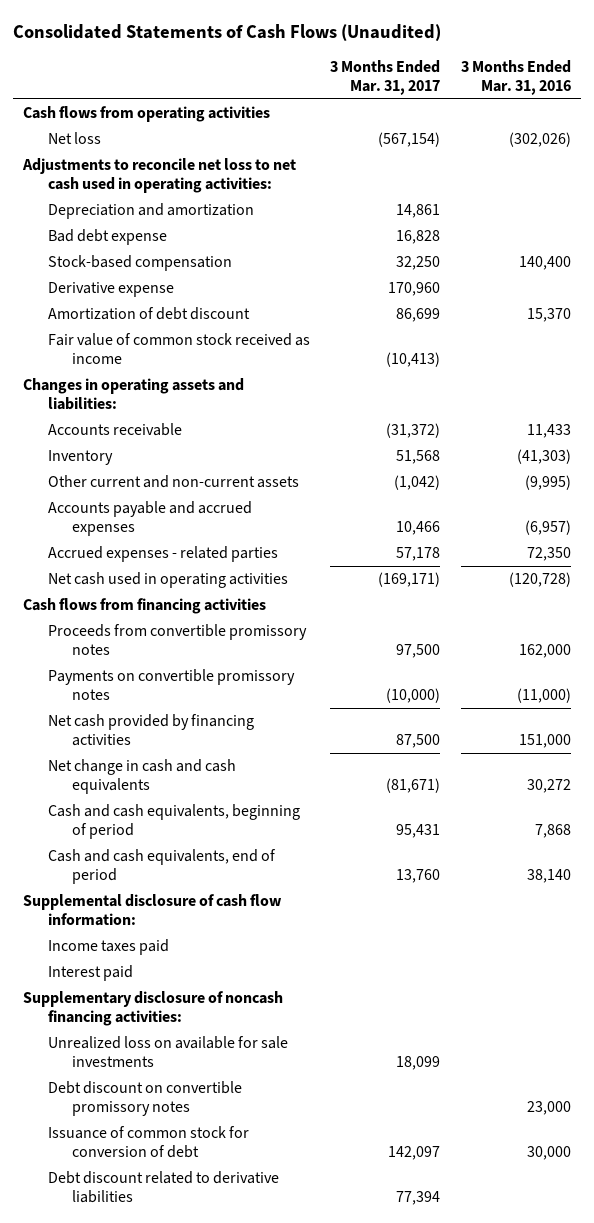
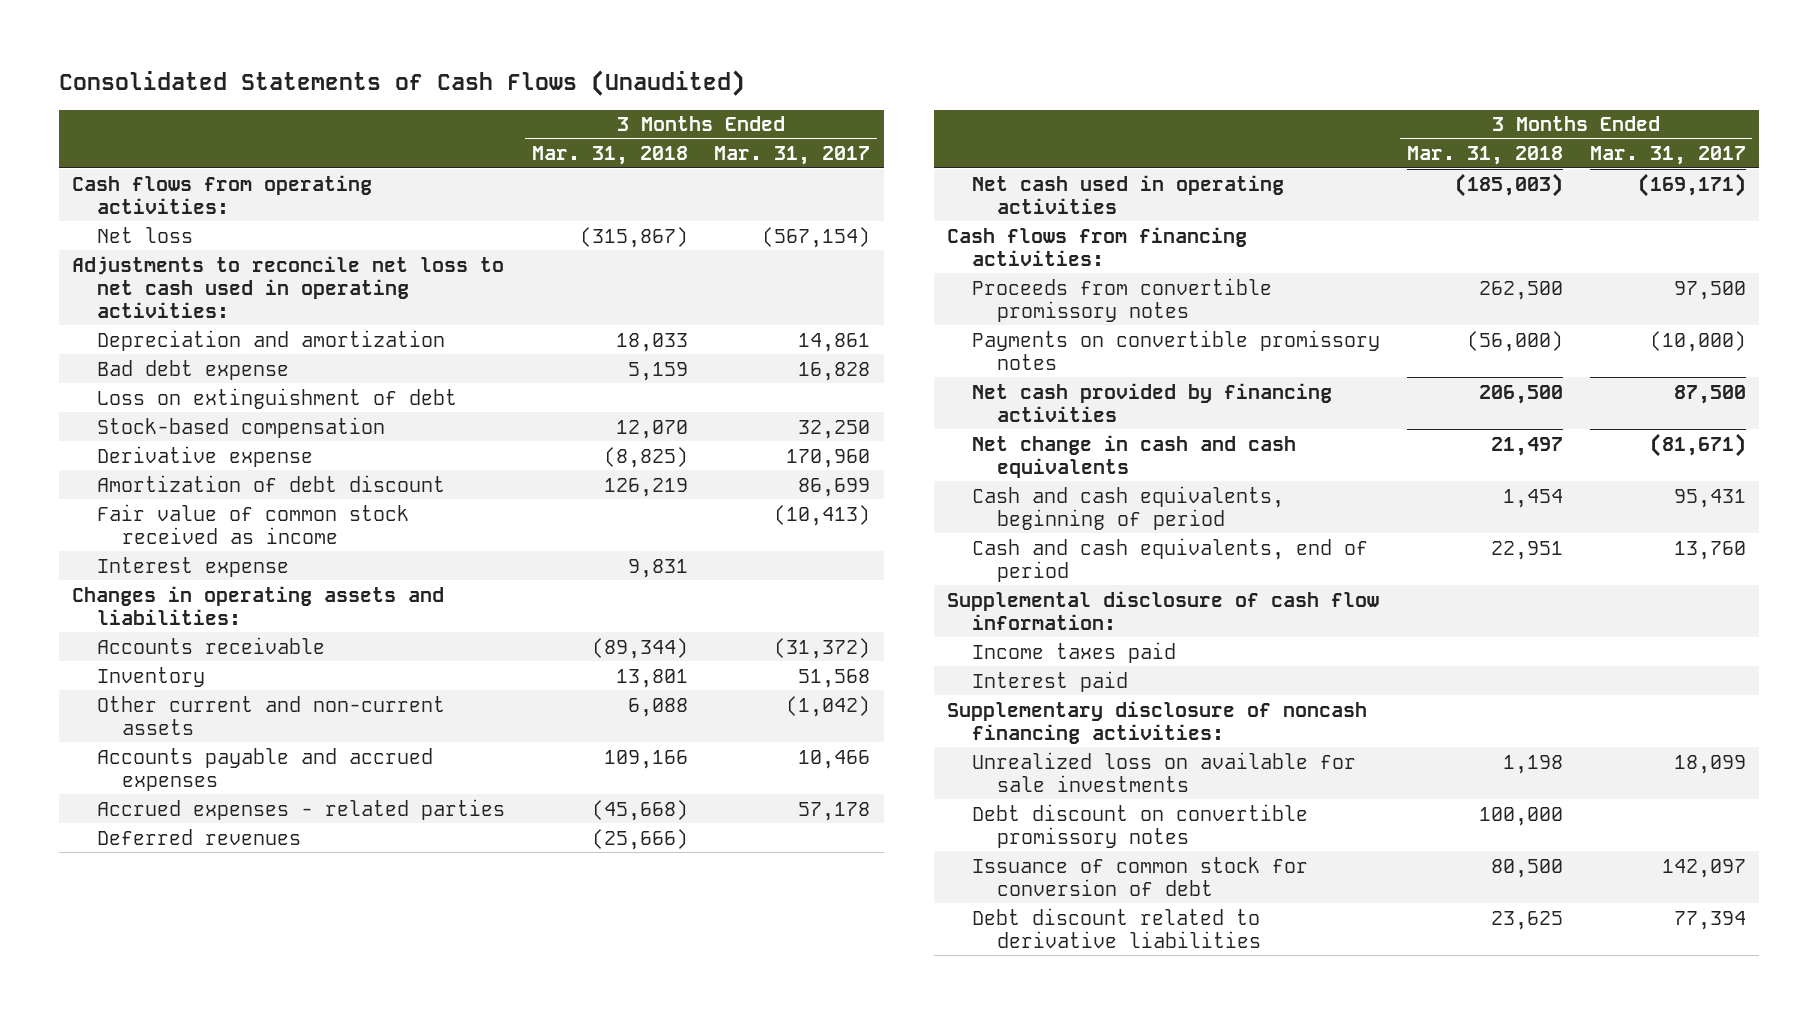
- | 3 Months Ended Mar. 31, 2017 | 3 Months Ended Mar. 31, 2016
+ | 3 Months Ended Mar. 31, 2018 | 3 Months Ended Mar. 31, 2017
- Cash flows from operating activities
+ Cash flows from operating activities:
+ Loss on extinguishment of debt
+ Interest expense | 9,831 |
+ Deferred revenues | (25,666) |
- Cash flows from financing activities
+ Cash flows from financing activities:

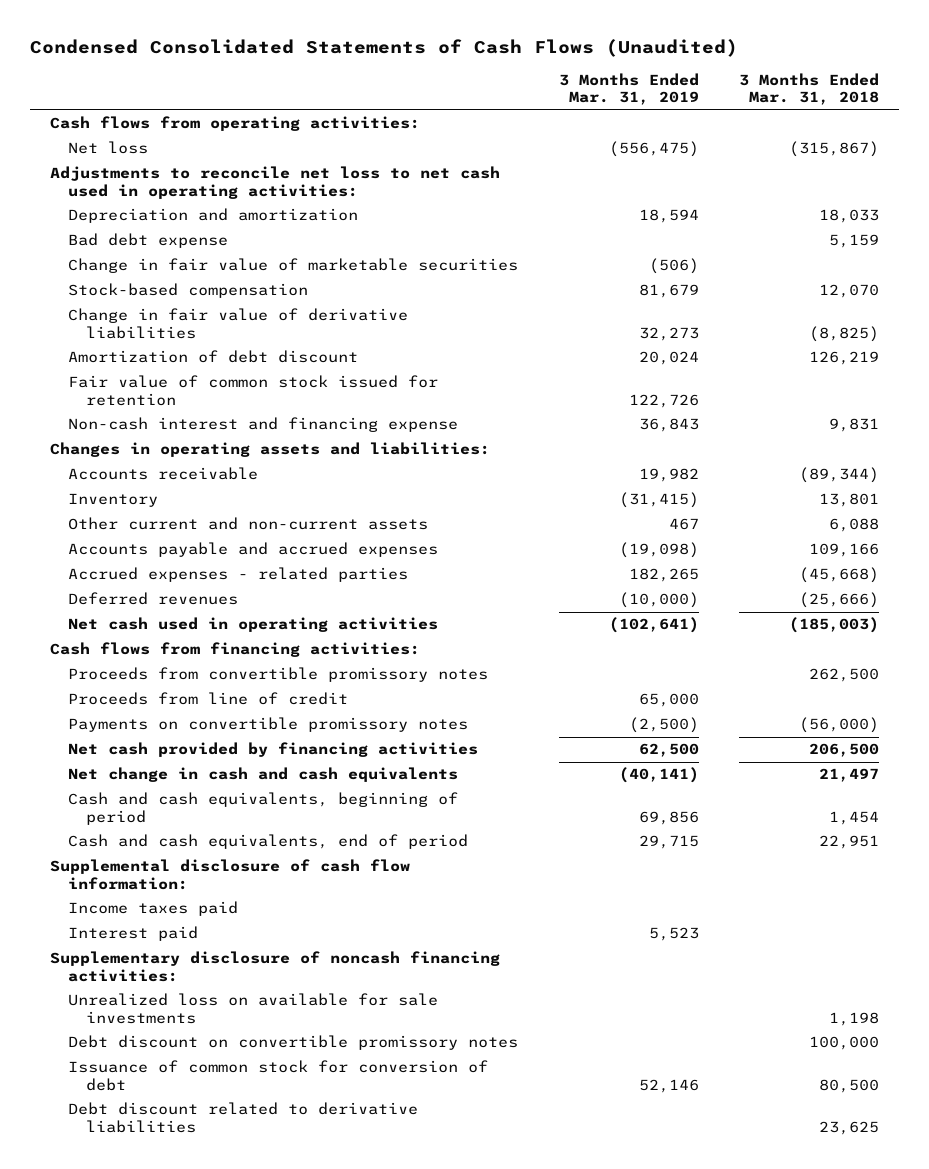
- Consolidated Statements of Cash Flows (Unaudited)
+ Condensed Consolidated Statements of Cash Flows (Unaudited)
- | 3 Months Ended Mar. 31, 2018 | 3 Months Ended Mar. 31, 2017
+ | 3 Months Ended Mar. 31, 2019 | 3 Months Ended Mar. 31, 2018
- Loss on extinguishment of debt
+ Change in fair value of marketable securities | (506) |
- Derivative expense | (8,825) | 170,960
+ Change in fair value of derivative liabilities | 32,273 | (8,825)
- Fair value of common stock received as income | | (10,413)
- Interest expense | 9,831 |
+ Fair value of common stock issued for retention | 122,726 |
+ Non-cash interest and financing expense | 36,843 | 9,831
+ Proceeds from line of credit | 65,000 |

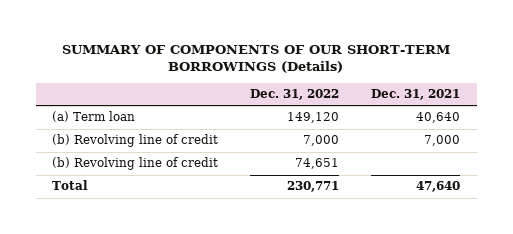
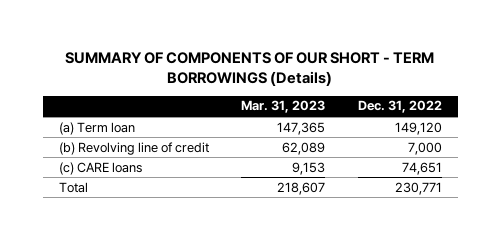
- SUMMARY OF COMPONENTS OF OUR SHORT-TERM BORROWINGS (Details)
+ SUMMARY OF COMPONENTS OF OUR SHORT - TERM BORROWINGS (Details)
- | Dec. 31, 2022 | Dec. 31, 2021
+ | Mar. 31, 2023 | Dec. 31, 2022
- (b) Revolving line of credit | 74,651 |
+ (c) CARE loans | 9,153 | 74,651

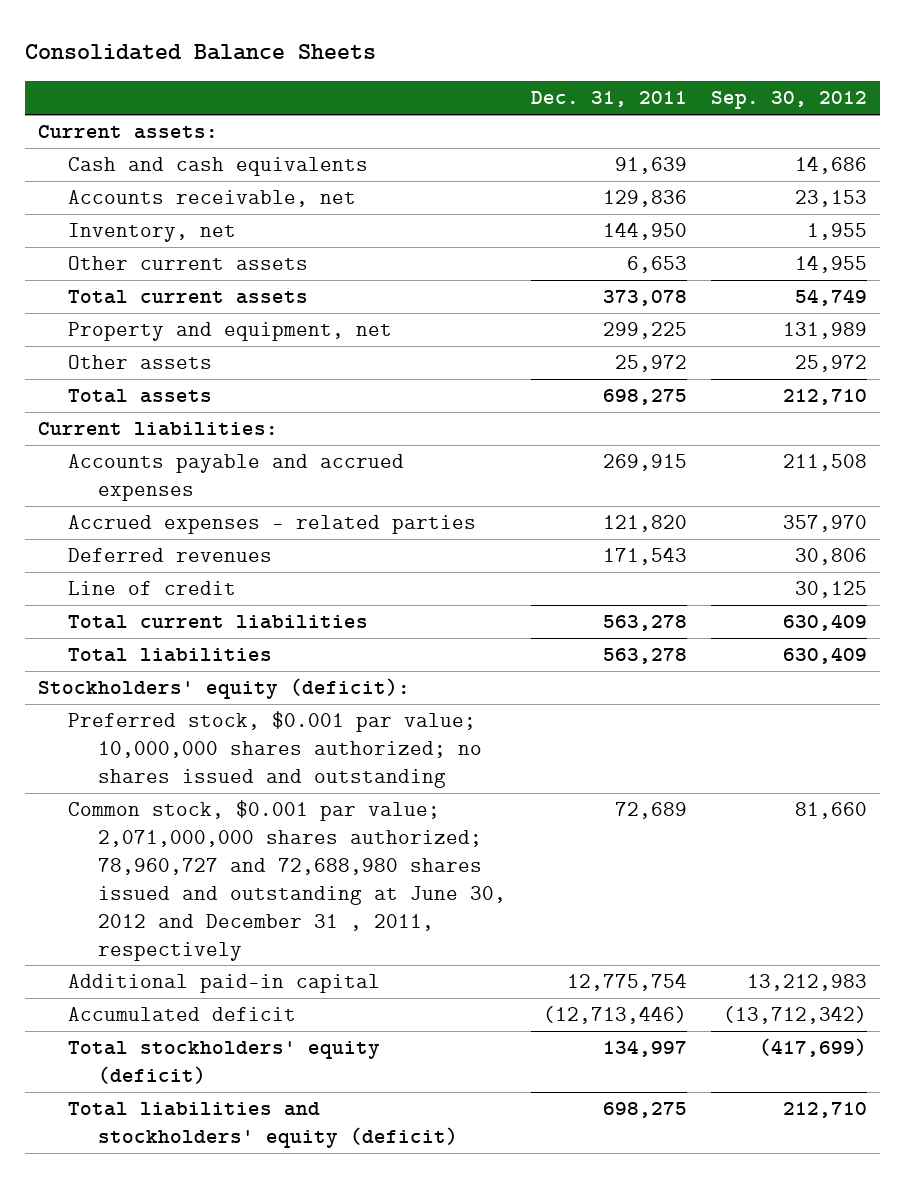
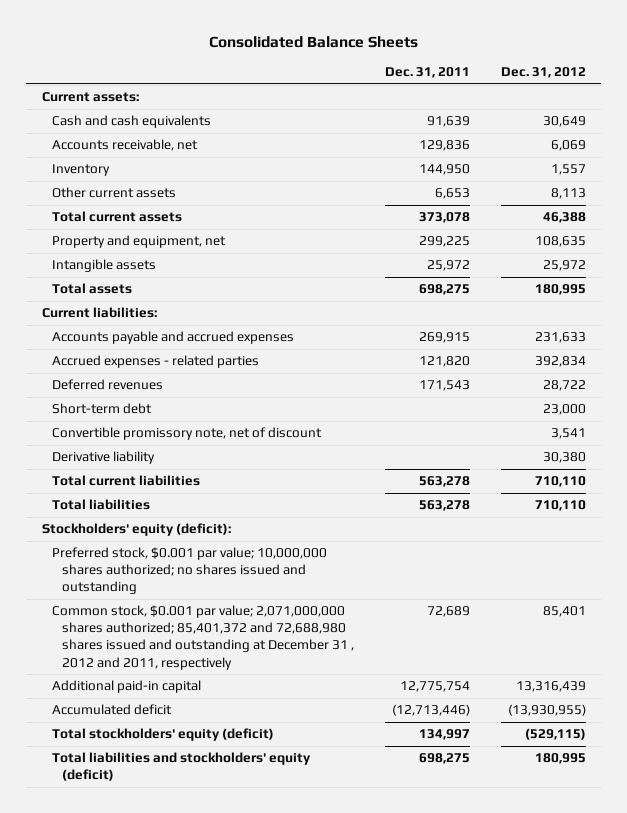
- | Dec. 31, 2011 | Sep. 30, 2012
+ | Dec. 31, 2011 | Dec. 31, 2012
- Inventory, net | 144,950 | 1,955
+ Inventory | 144,950 | 1,557
- Other assets | 25,972 | 25,972
+ Intangible assets | 25,972 | 25,972
- Line of credit | | 30,125
+ Short-term debt | | 23,000
+ Convertible promissory note, net of discount | | 3,541
+ Derivative liability | | 30,380
- Common stock, $0.001 par value; 2,071,000,000 shares authorized; 78,960,727 and 72,688,980 shares issued and outstanding at June 30, 2012 and December 31 , 2011, respectively | 72,689 | 81,660
+ Common stock, $0.001 par value; 2,071,000,000 shares authorized; 85,401,372 and 72,688,980 shares issued and outstanding at December 31 , 2012 and 2011, respectively | 72,689 | 85,401

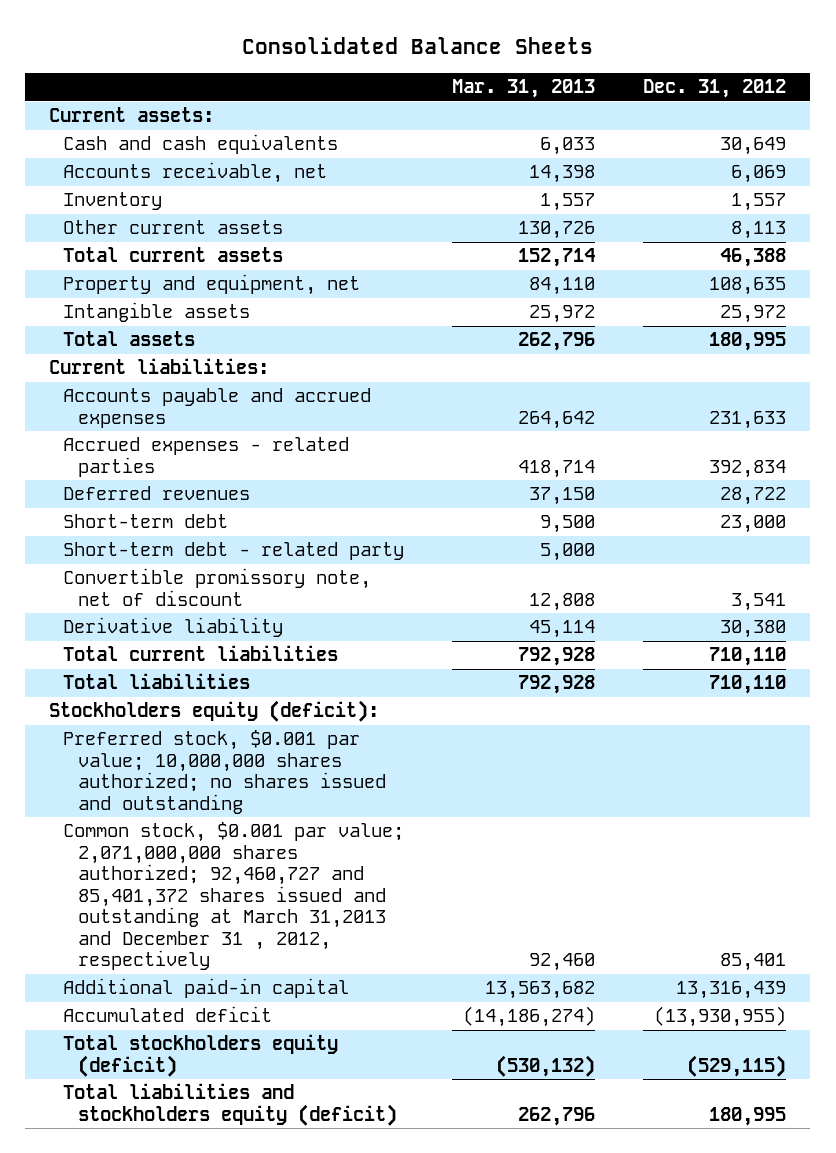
- | Dec. 31, 2011 | Dec. 31, 2012
+ | Mar. 31, 2013 | Dec. 31, 2012
+ Short-term debt - related party | 5,000 |
- Stockholders' equity (deficit):
+ Stockholders equity (deficit):
- Common stock, $0.001 par value; 2,071,000,000 shares authorized; 85,401,372 and 72,688,980 shares issued and outstanding at December 31 , 2012 and 2011, respectively | 72,689 | 85,401
+ Common stock, $0.001 par value; 2,071,000,000 shares authorized; 92,460,727 and 85,401,372 shares issued and outstanding at March 31,2013 and December 31 , 2012, respectively | 92,460 | 85,401
- Total stockholders' equity (deficit) | 134,997 | (529,115)
- Total liabilities and stockholders' equity (deficit) | 698,275 | 180,995
+ Total stockholders equity (deficit) | (530,132) | (529,115)
+ Total liabilities and stockholders equity (deficit) | 262,796 | 180,995

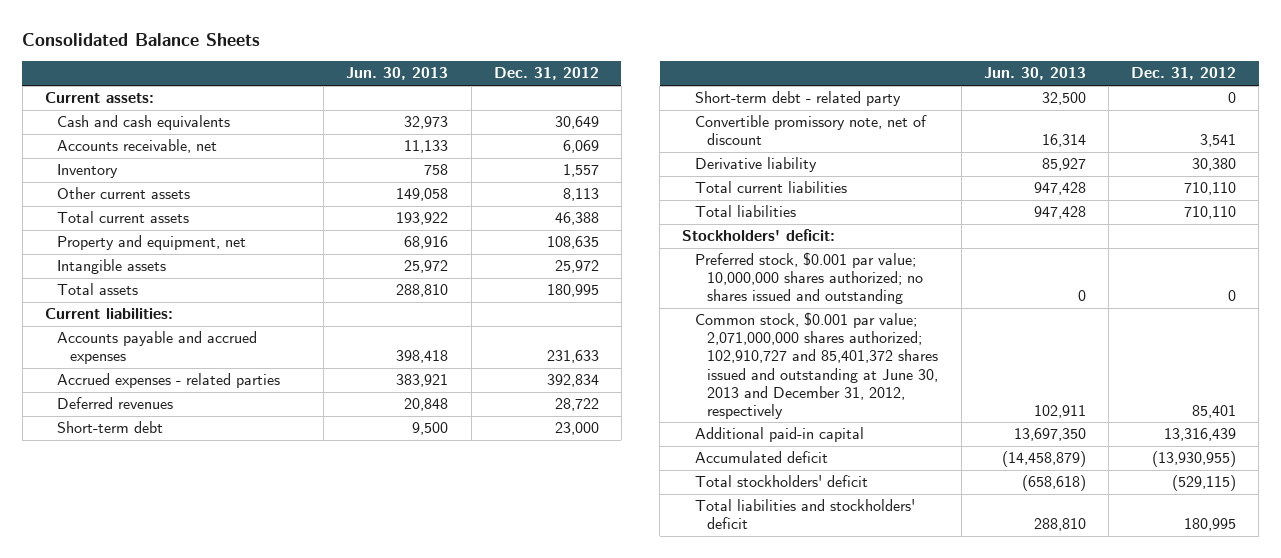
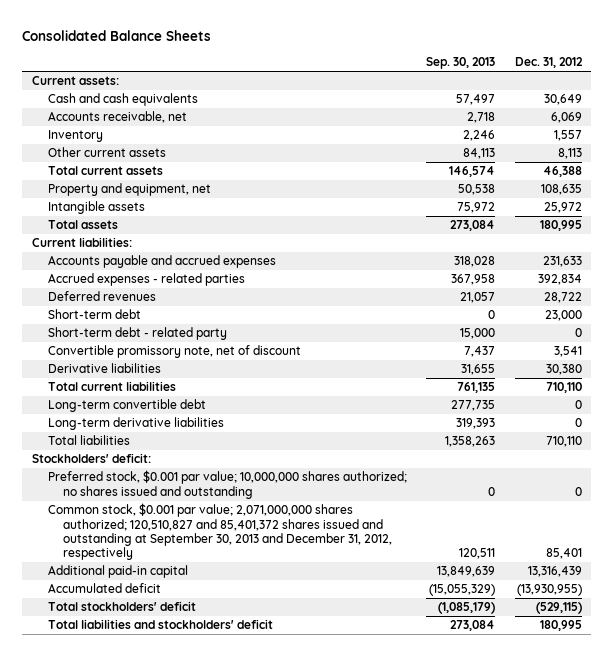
- | Jun. 30, 2013 | Dec. 31, 2012
+ | Sep. 30, 2013 | Dec. 31, 2012
- Derivative liability | 85,927 | 30,380
+ Derivative liabilities | 31,655 | 30,380
+ Long-term convertible debt | 277,735 | 0
+ Long-term derivative liabilities | 319,393 | 0
- Common stock, $0.001 par value; 2,071,000,000 shares authorized; 102,910,727 and 85,401,372 shares issued and outstanding at June 30, 2013 and December 31, 2012, respectively | 102,911 | 85,401
+ Common stock, $0.001 par value; 2,071,000,000 shares authorized; 120,510,827 and 85,401,372 shares issued and outstanding at September 30, 2013 and December 31, 2012, respectively | 120,511 | 85,401

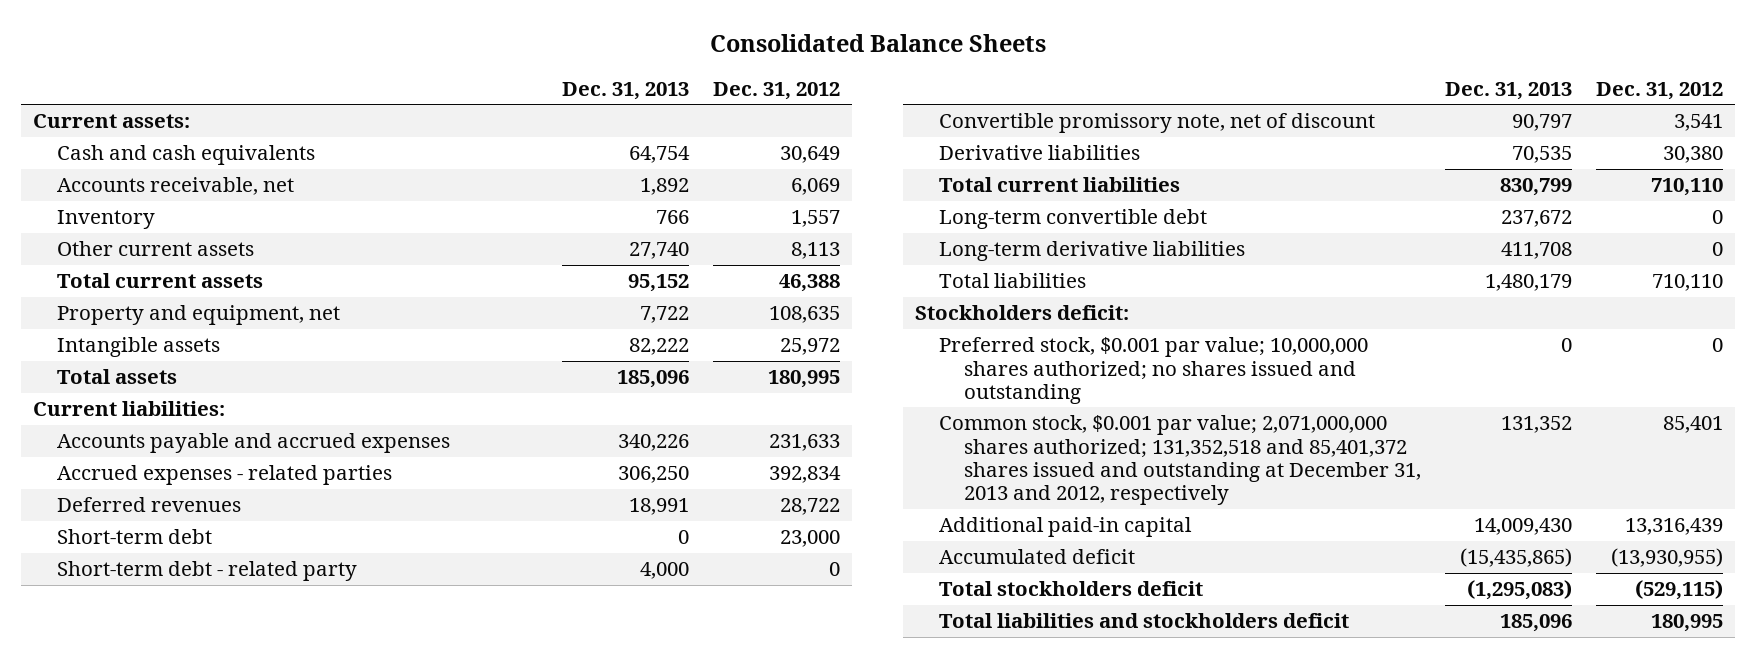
- | Sep. 30, 2013 | Dec. 31, 2012
+ | Dec. 31, 2013 | Dec. 31, 2012
- Stockholders' deficit:
+ Stockholders deficit:
- Common stock, $0.001 par value; 2,071,000,000 shares authorized; 120,510,827 and 85,401,372 shares issued and outstanding at September 30, 2013 and December 31, 2012, respectively | 120,511 | 85,401
+ Common stock, $0.001 par value; 2,071,000,000 shares authorized; 131,352,518 and 85,401,372 shares issued and outstanding at December 31, 2013 and 2012, respectively | 131,352 | 85,401
- Total stockholders' deficit | (1,085,179) | (529,115)
- Total liabilities and stockholders' deficit | 273,084 | 180,995
+ Total stockholders deficit | (1,295,083) | (529,115)
+ Total liabilities and stockholders deficit | 185,096 | 180,995

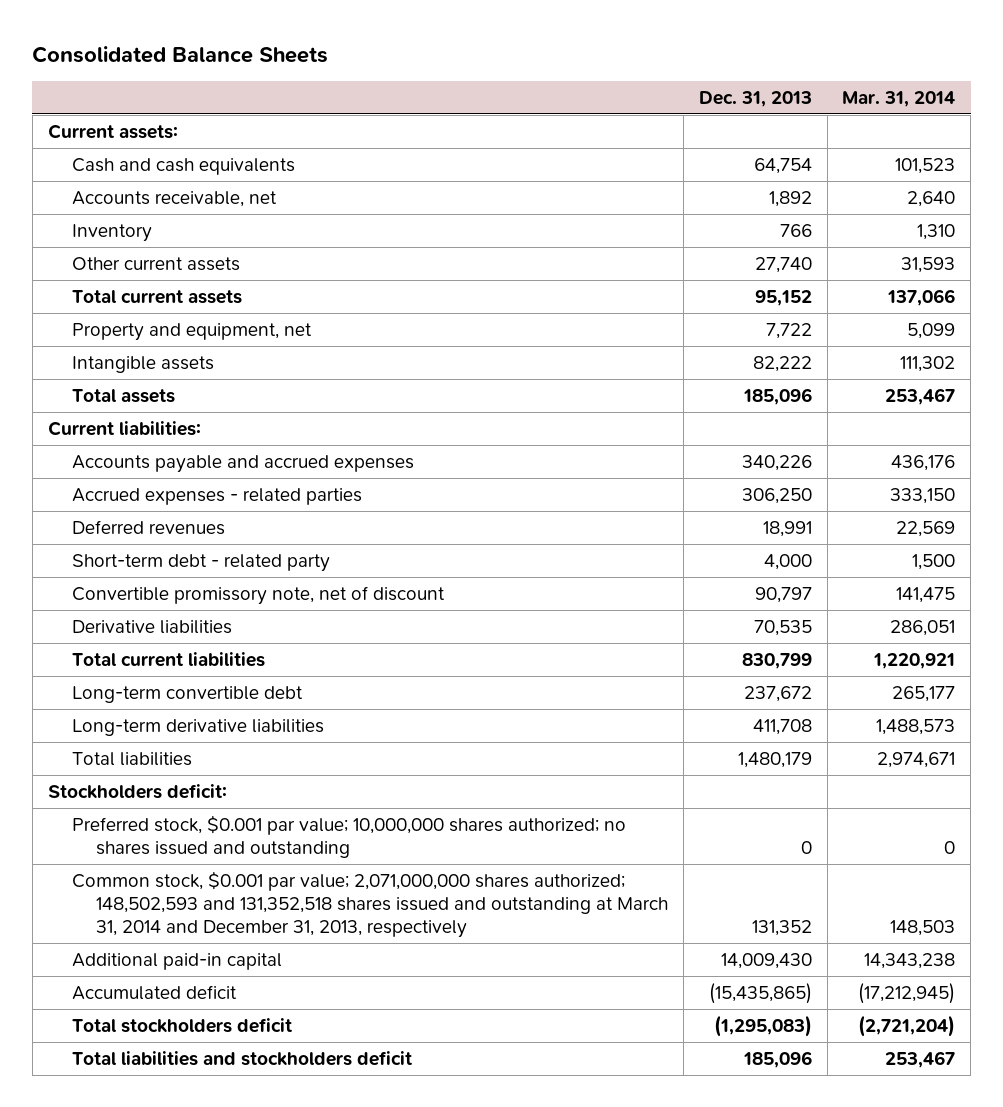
- | Dec. 31, 2013 | Dec. 31, 2012
+ | Dec. 31, 2013 | Mar. 31, 2014
- Short-term debt | 0 | 23,000
- Common stock, $0.001 par value; 2,071,000,000 shares authorized; 131,352,518 and 85,401,372 shares issued and outstanding at December 31, 2013 and 2012, respectively | 131,352 | 85,401
+ Common stock, $0.001 par value; 2,071,000,000 shares authorized; 148,502,593 and 131,352,518 shares issued and outstanding at March 31, 2014 and December 31, 2013, respectively | 131,352 | 148,503

